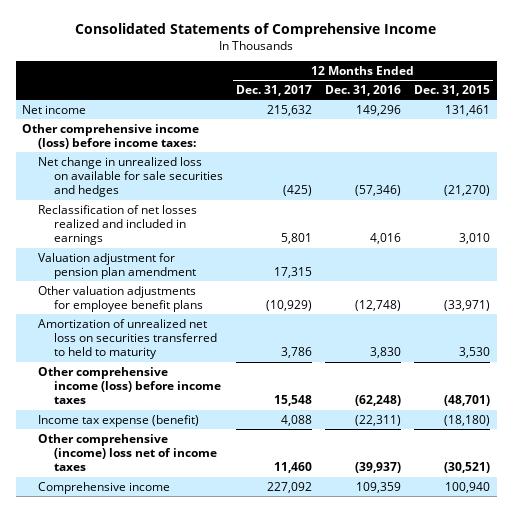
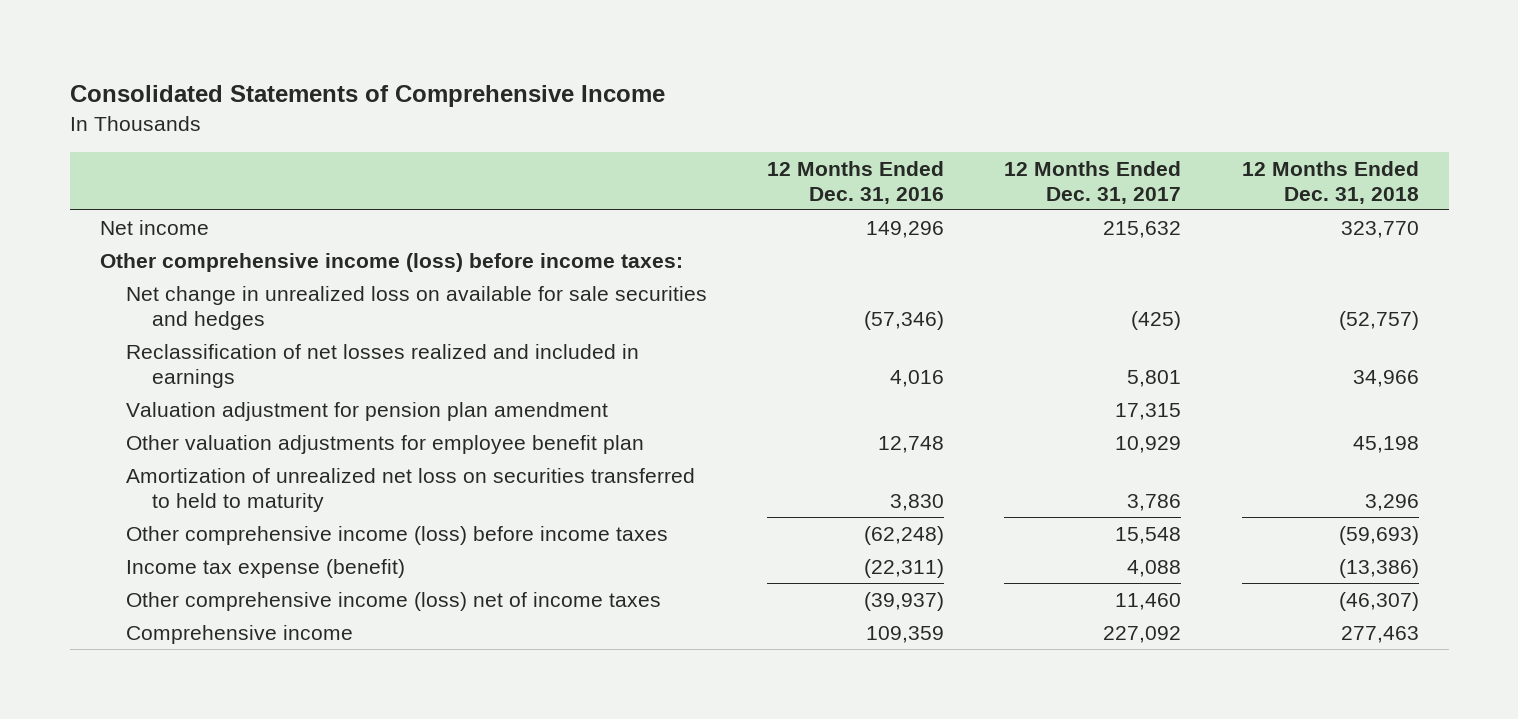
- | 12 Months Ended Dec. 31, 2017 | 12 Months Ended Dec. 31, 2016 | 12 Months Ended Dec. 31, 2015
+ | 12 Months Ended Dec. 31, 2016 | 12 Months Ended Dec. 31, 2017 | 12 Months Ended Dec. 31, 2018
- Other valuation adjustments for employee benefit plans | (10,929) | (12,748) | (33,971)
+ Other valuation adjustments for employee benefit plan | 12,748 | 10,929 | 45,198
- Other comprehensive (income) loss net of income taxes | 11,460 | (39,937) | (30,521)
+ Other comprehensive income (loss) net of income taxes | (39,937) | 11,460 | (46,307)

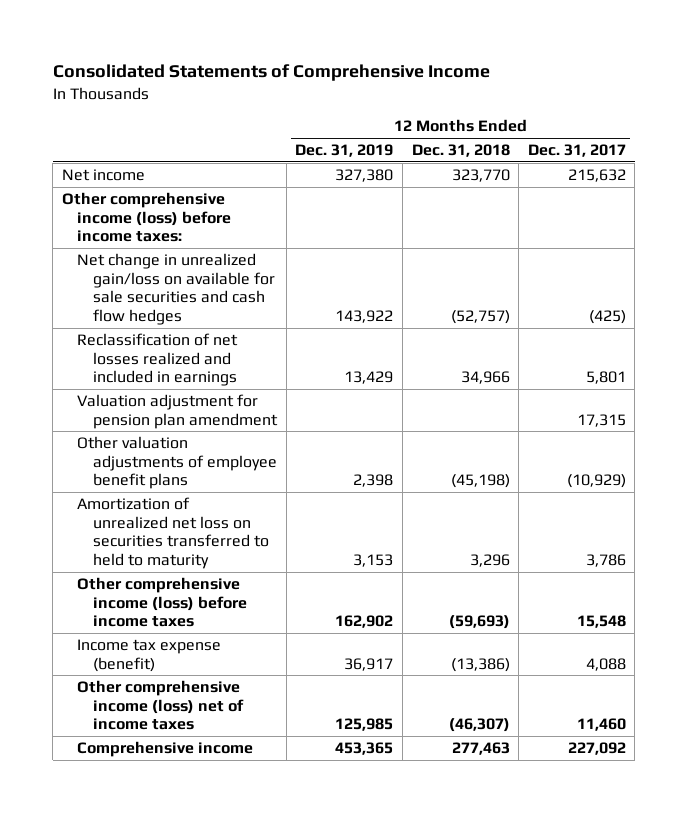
- | 12 Months Ended Dec. 31, 2016 | 12 Months Ended Dec. 31, 2017 | 12 Months Ended Dec. 31, 2018
+ | 12 Months Ended Dec. 31, 2019 | 12 Months Ended Dec. 31, 2018 | 12 Months Ended Dec. 31, 2017
- Net change in unrealized loss on available for sale securities and hedges | (57,346) | (425) | (52,757)
+ Net change in unrealized gain/loss on available for sale securities and cash flow hedges | 143,922 | (52,757) | (425)
- Other valuation adjustments for employee benefit plan | 12,748 | 10,929 | 45,198
+ Other valuation adjustments of employee benefit plans | 2,398 | (45,198) | (10,929)

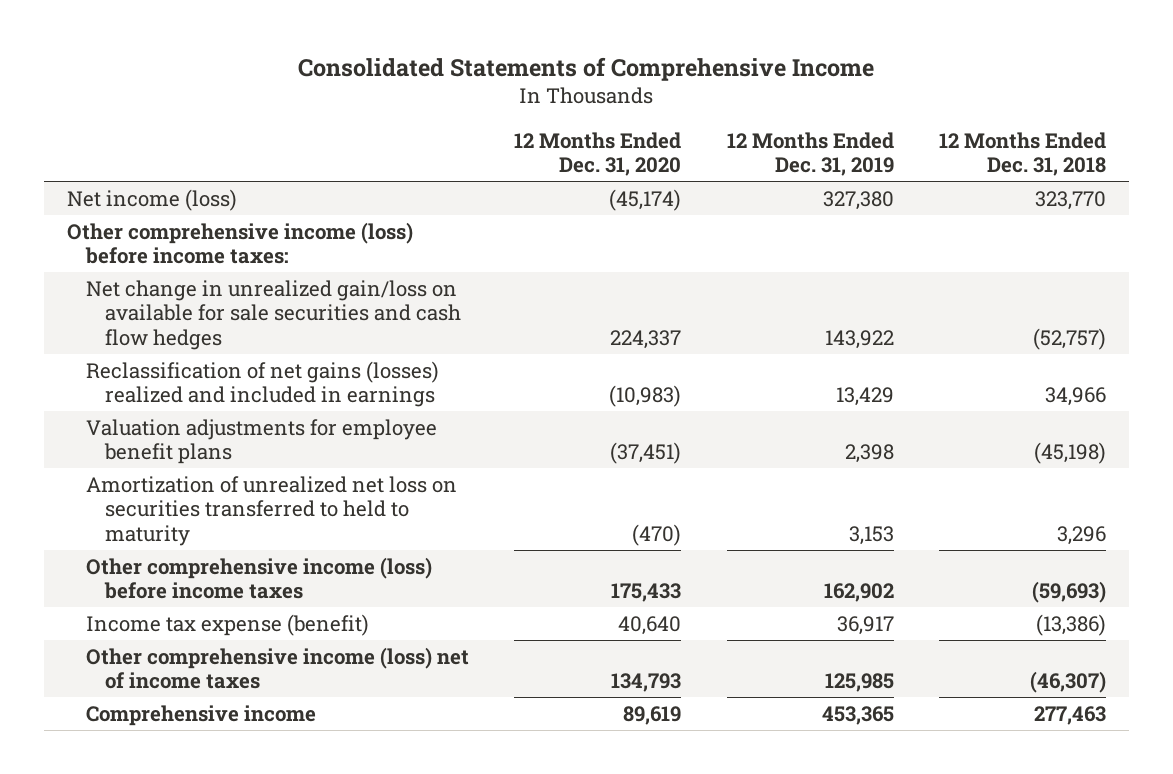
- | 12 Months Ended Dec. 31, 2019 | 12 Months Ended Dec. 31, 2018 | 12 Months Ended Dec. 31, 2017
+ | 12 Months Ended Dec. 31, 2020 | 12 Months Ended Dec. 31, 2019 | 12 Months Ended Dec. 31, 2018
- Net income | 327,380 | 323,770 | 215,632
+ Net income (loss) | (45,174) | 327,380 | 323,770
- Reclassification of net losses realized and included in earnings | 13,429 | 34,966 | 5,801
- Valuation adjustment for pension plan amendment | | | 17,315
- Other valuation adjustments of employee benefit plans | 2,398 | (45,198) | (10,929)
+ Reclassification of net gains (losses) realized and included in earnings | (10,983) | 13,429 | 34,966
+ Valuation adjustments for employee benefit plans | (37,451) | 2,398 | (45,198)

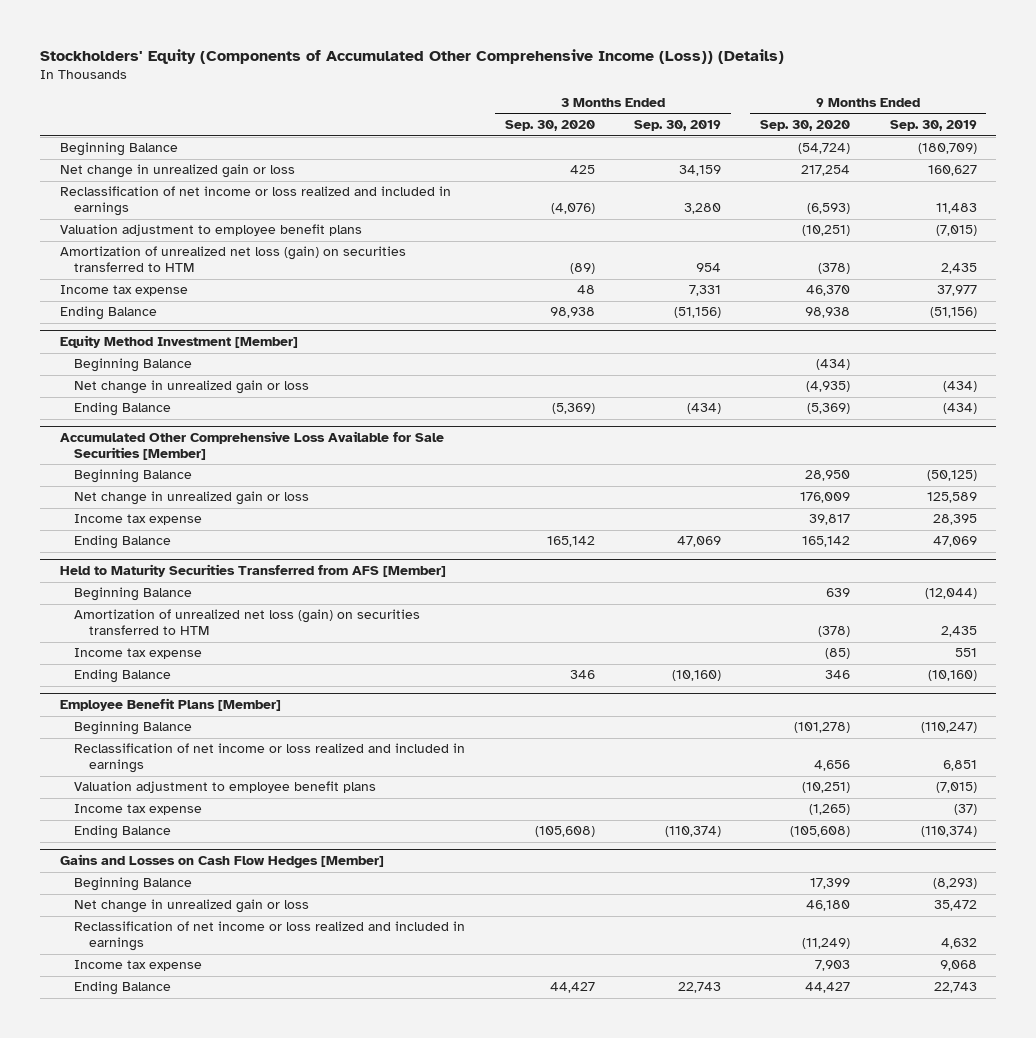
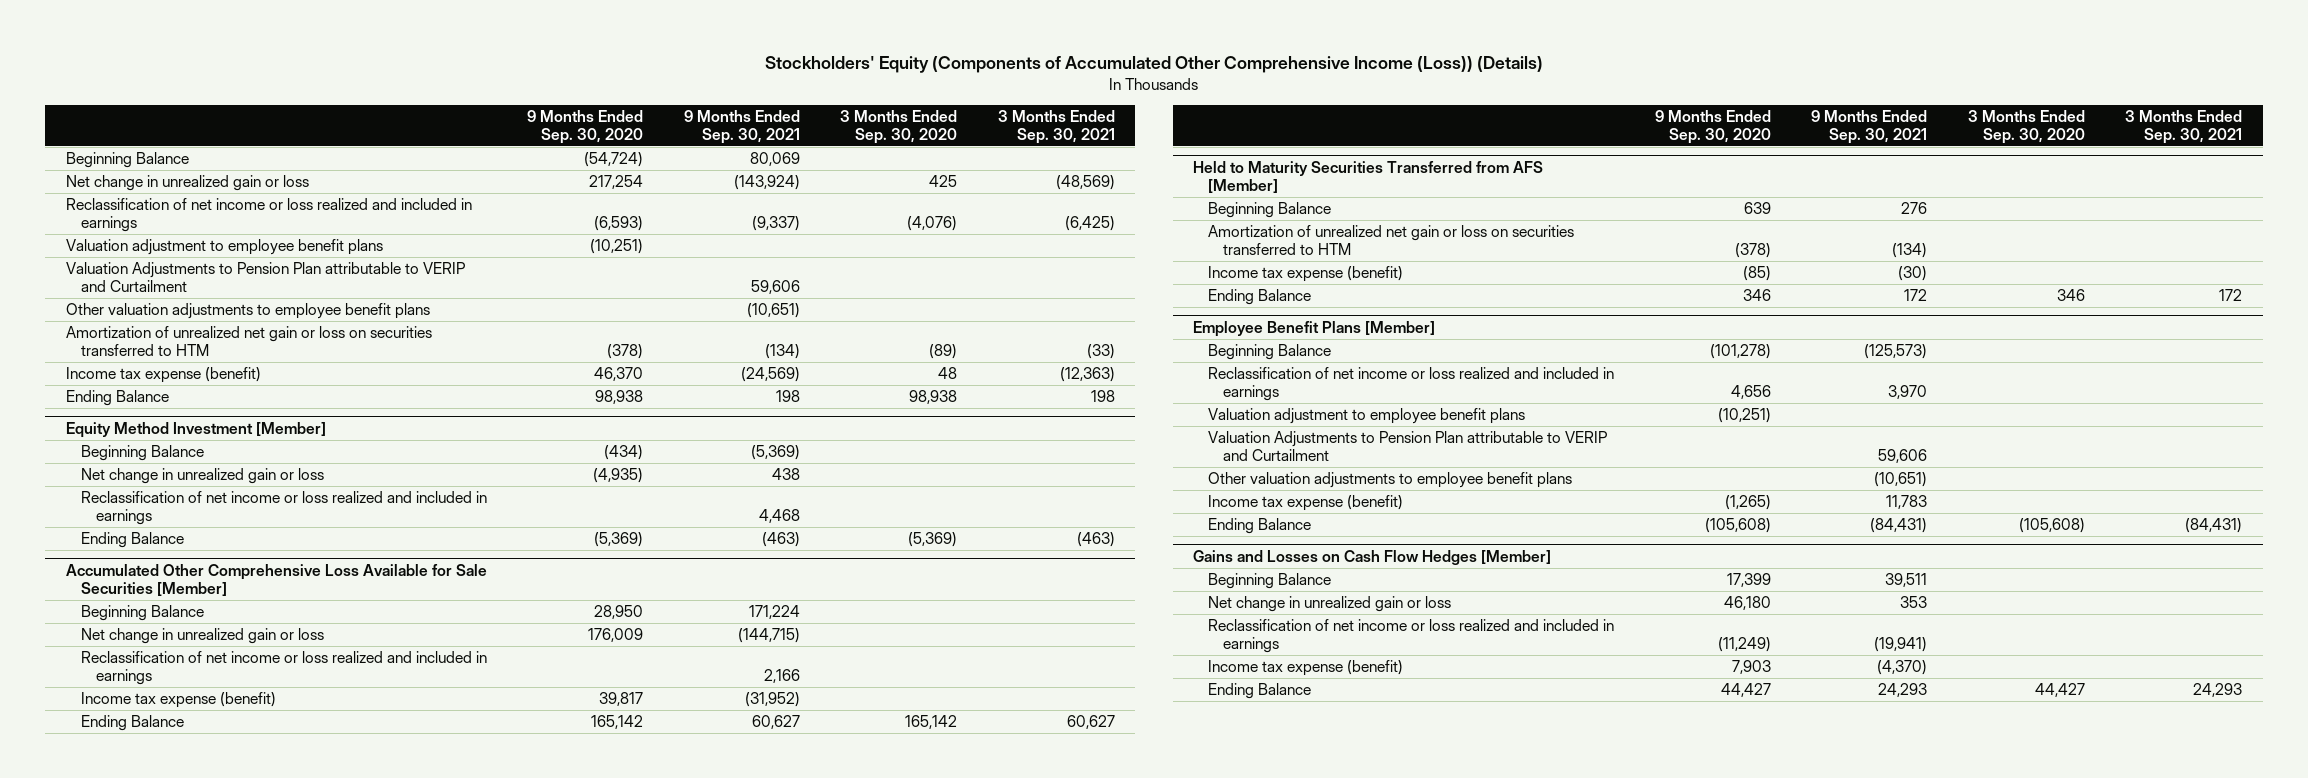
- | 3 Months Ended Sep. 30, 2020 | 3 Months Ended Sep. 30, 2019 | 9 Months Ended Sep. 30, 2020 | 9 Months Ended Sep. 30, 2019
+ | 9 Months Ended Sep. 30, 2020 | 9 Months Ended Sep. 30, 2021 | 3 Months Ended Sep. 30, 2020 | 3 Months Ended Sep. 30, 2021
- Amortization of unrealized net loss (gain) on securities transferred to HTM | (89) | 954 | (378) | 2,435
- Income tax expense | 48 | 7,331 | 46,370 | 37,977
+ Valuation Adjustments to Pension Plan attributable to VERIP and Curtailment | | 59,606 | |
+ Other valuation adjustments to employee benefit plans | | (10,651) | |
+ Amortization of unrealized net gain or loss on securities transferred to HTM | (378) | (134) | (89) | (33)
+ Income tax expense (benefit) | 46,370 | (24,569) | 48 | (12,363)
@ Equity Method Investment [Member]
+ Reclassification of net income or loss realized and included in earnings | | 4,468 | |
@ Accumulated Other Comprehensive Loss Available for Sale Securities [Member]
- Income tax expense | | | 39,817 | 28,395
+ Reclassification of net income or loss realized and included in earnings | | 2,166 | |
+ Income tax expense (benefit) | 39,817 | (31,952) | |
@ Held to Maturity Securities Transferred from AFS [Member]
- Amortization of unrealized net loss (gain) on securities transferred to HTM | | | (378) | 2,435
- Income tax expense | | | (85) | 551
+ Amortization of unrealized net gain or loss on securities transferred to HTM | (378) | (134) | |
+ Income tax expense (benefit) | (85) | (30) | |
@ Employee Benefit Plans [Member]
- Income tax expense | | | (1,265) | (37)
+ Valuation Adjustments to Pension Plan attributable to VERIP and Curtailment | | 59,606 | |
+ Other valuation adjustments to employee benefit plans | | (10,651) | |
+ Income tax expense (benefit) | (1,265) | 11,783 | |
@ Gains and Losses on Cash Flow Hedges [Member]
- Income tax expense | | | 7,903 | 9,068
+ Income tax expense (benefit) | 7,903 | (4,370) | |

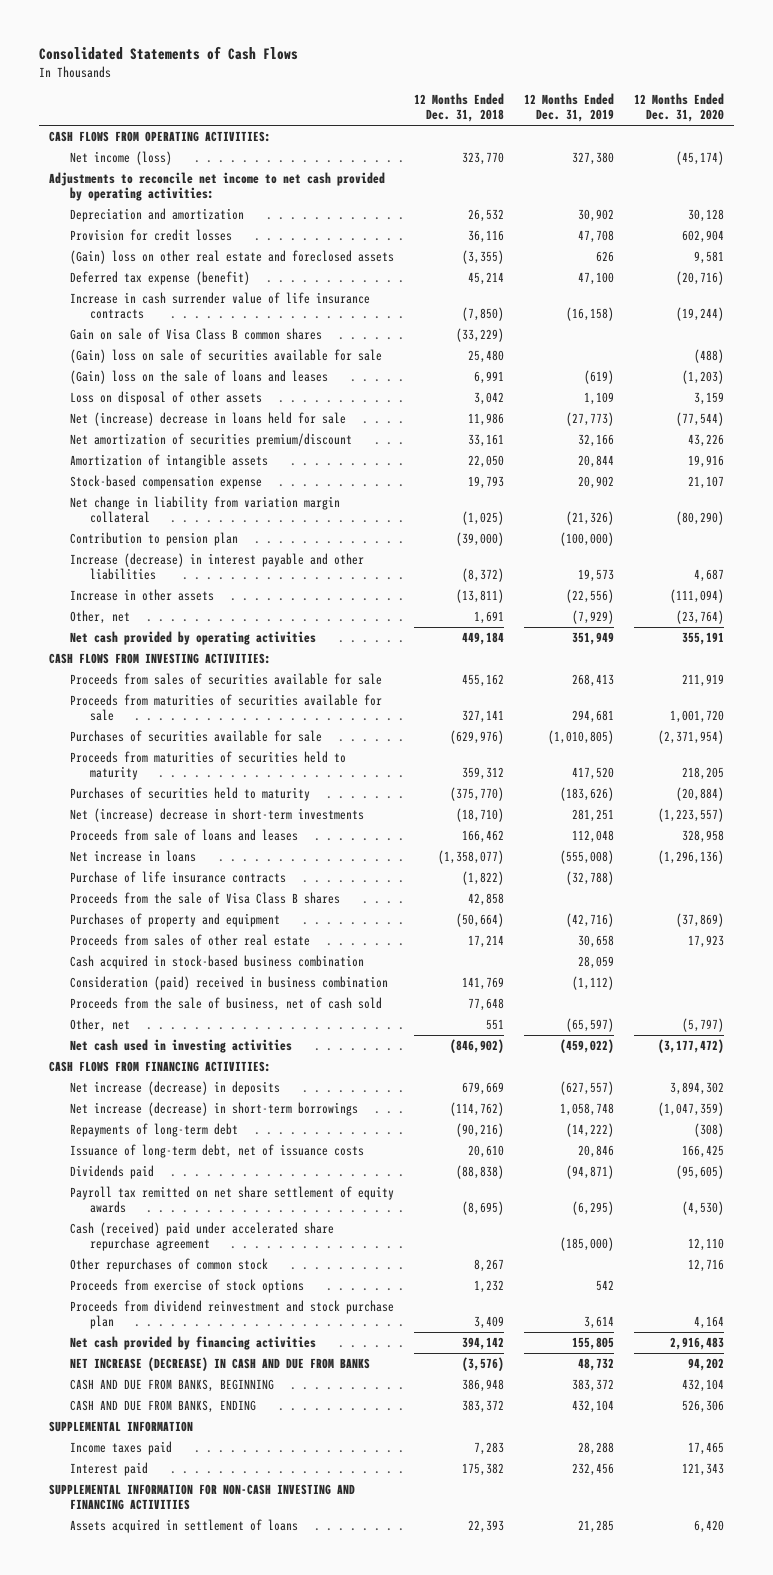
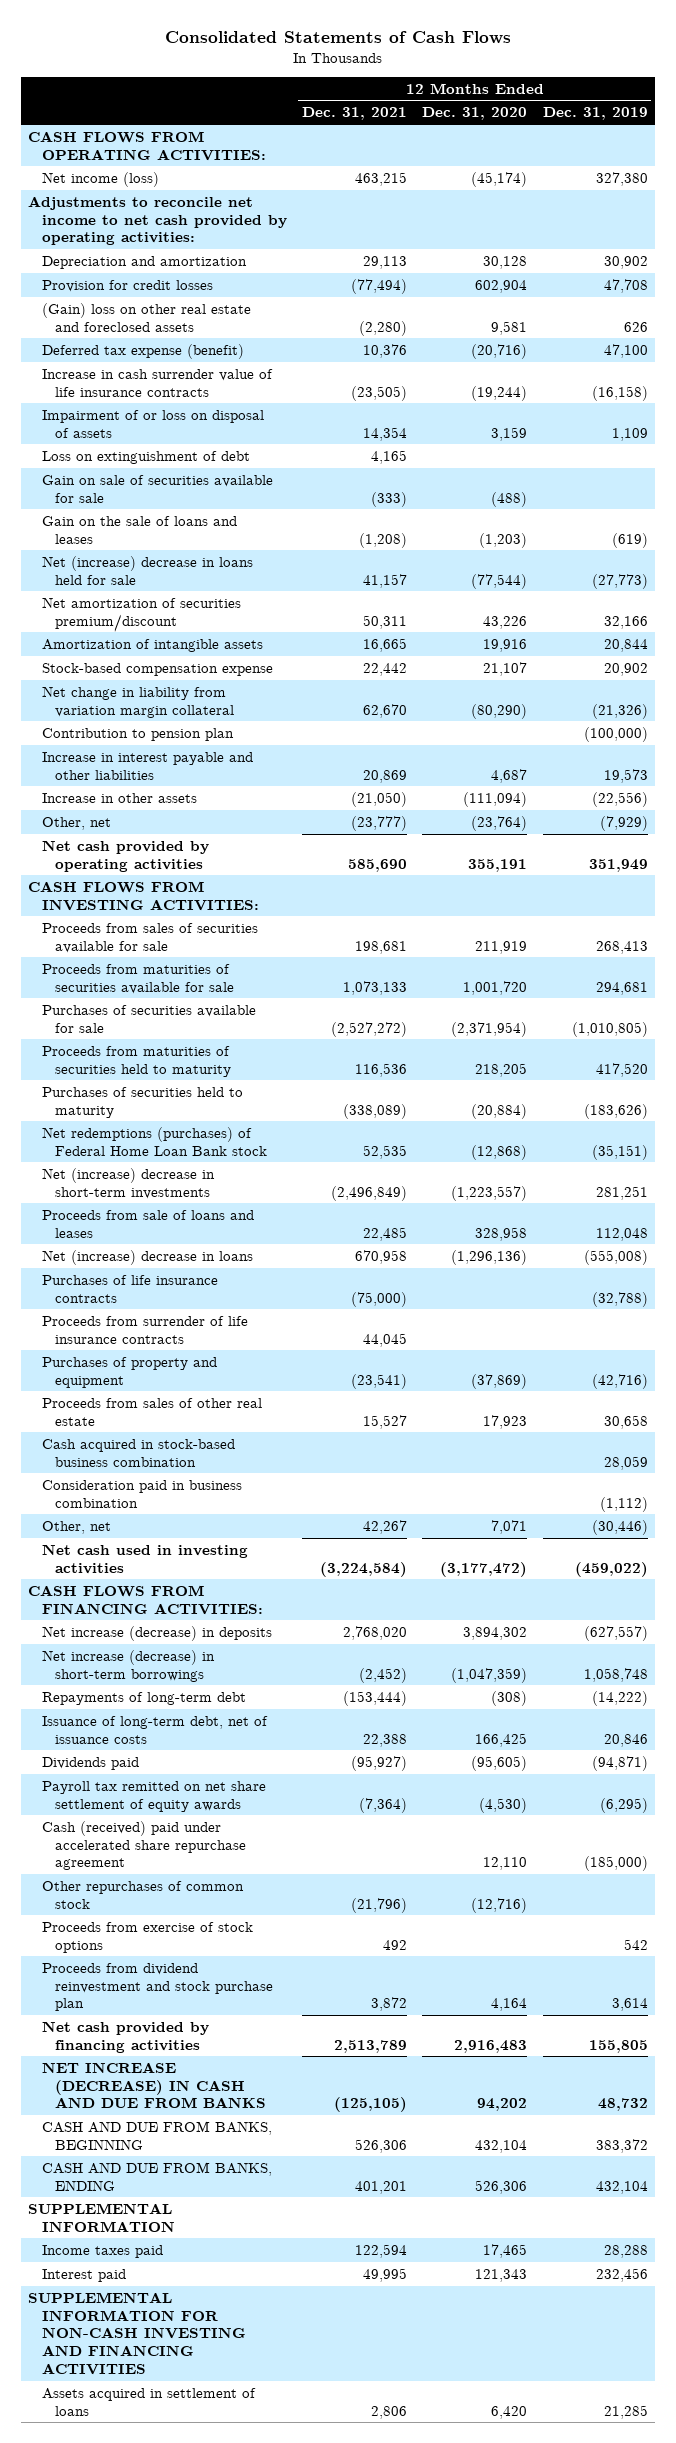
- | 12 Months Ended Dec. 31, 2018 | 12 Months Ended Dec. 31, 2019 | 12 Months Ended Dec. 31, 2020
+ | 12 Months Ended Dec. 31, 2021 | 12 Months Ended Dec. 31, 2020 | 12 Months Ended Dec. 31, 2019
- Gain on sale of Visa Class B common shares | (33,229) | |
- (Gain) loss on sale of securities available for sale | 25,480 | | (488)
- (Gain) loss on the sale of loans and leases | 6,991 | (619) | (1,203)
- Loss on disposal of other assets | 3,042 | 1,109 | 3,159
+ Impairment of or loss on disposal of assets | 14,354 | 3,159 | 1,109
+ Loss on extinguishment of debt | 4,165 | |
+ Gain on sale of securities available for sale | (333) | (488) |
+ Gain on the sale of loans and leases | (1,208) | (1,203) | (619)
- Increase (decrease) in interest payable and other liabilities | (8,372) | 19,573 | 4,687
+ Increase in interest payable and other liabilities | 20,869 | 4,687 | 19,573
+ Net redemptions (purchases) of Federal Home Loan Bank stock | 52,535 | (12,868) | (35,151)
- Net increase in loans | (1,358,077) | (555,008) | (1,296,136)
- Purchase of life insurance contracts | (1,822) | (32,788) |
- Proceeds from the sale of Visa Class B shares | 42,858 | |
+ Net (increase) decrease in loans | 670,958 | (1,296,136) | (555,008)
+ Purchases of life insurance contracts | (75,000) | | (32,788)
+ Proceeds from surrender of life insurance contracts | 44,045 | |
- Consideration (paid) received in business combination | 141,769 | (1,112) |
- Proceeds from the sale of business, net of cash sold | 77,648 | |
- Other, net | 551 | (65,597) | (5,797)
+ Consideration paid in business combination | | | (1,112)
+ Other, net | 42,267 | 7,071 | (30,446)
- Other repurchases of common stock | 8,267 | | 12,716
+ Other repurchases of common stock | (21,796) | (12,716) |

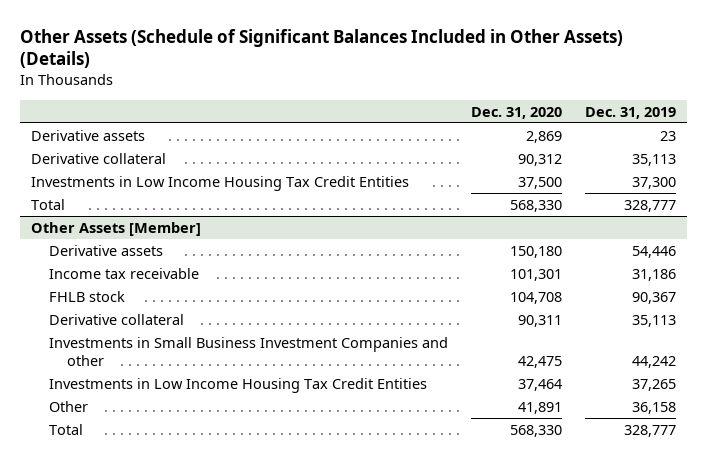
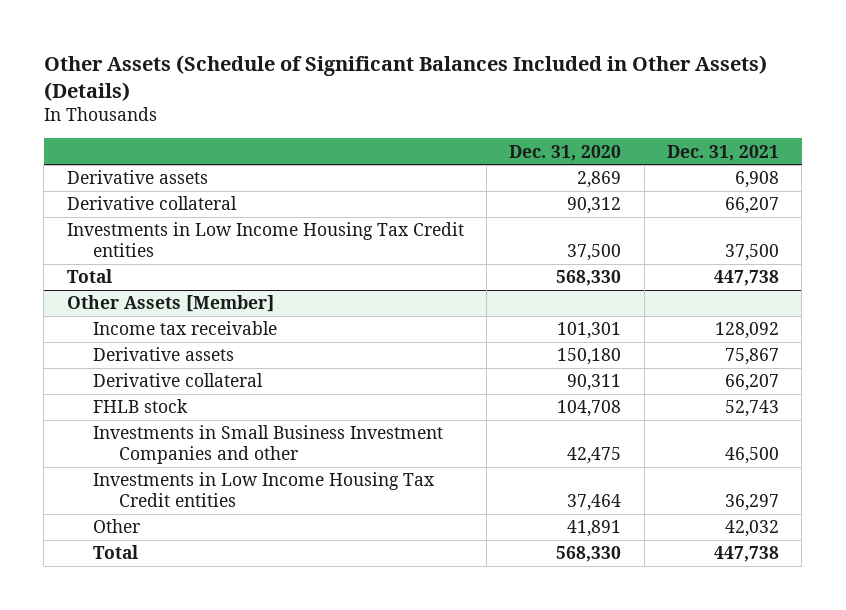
- | Dec. 31, 2020 | Dec. 31, 2019
+ | Dec. 31, 2020 | Dec. 31, 2021
- Investments in Low Income Housing Tax Credit Entities | 37,500 | 37,300
+ Investments in Low Income Housing Tax Credit entities | 37,500 | 37,500
@ Other Assets [Member]
moved down: Derivative assets | 150,180 | 75,867
moved down: FHLB stock | 104,708 | 52,743
- Investments in Low Income Housing Tax Credit Entities | 37,464 | 37,265
+ Investments in Low Income Housing Tax Credit entities | 37,464 | 36,297

